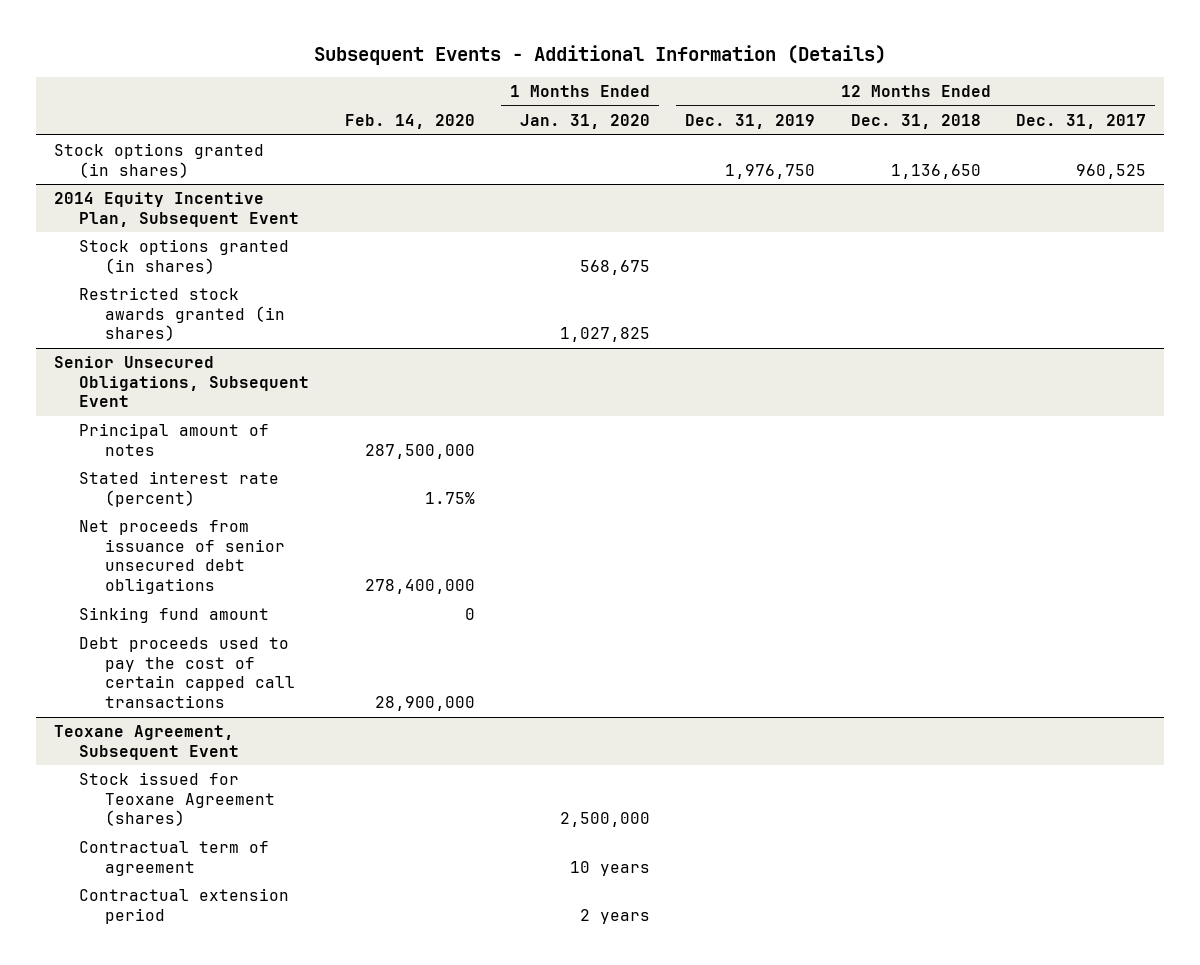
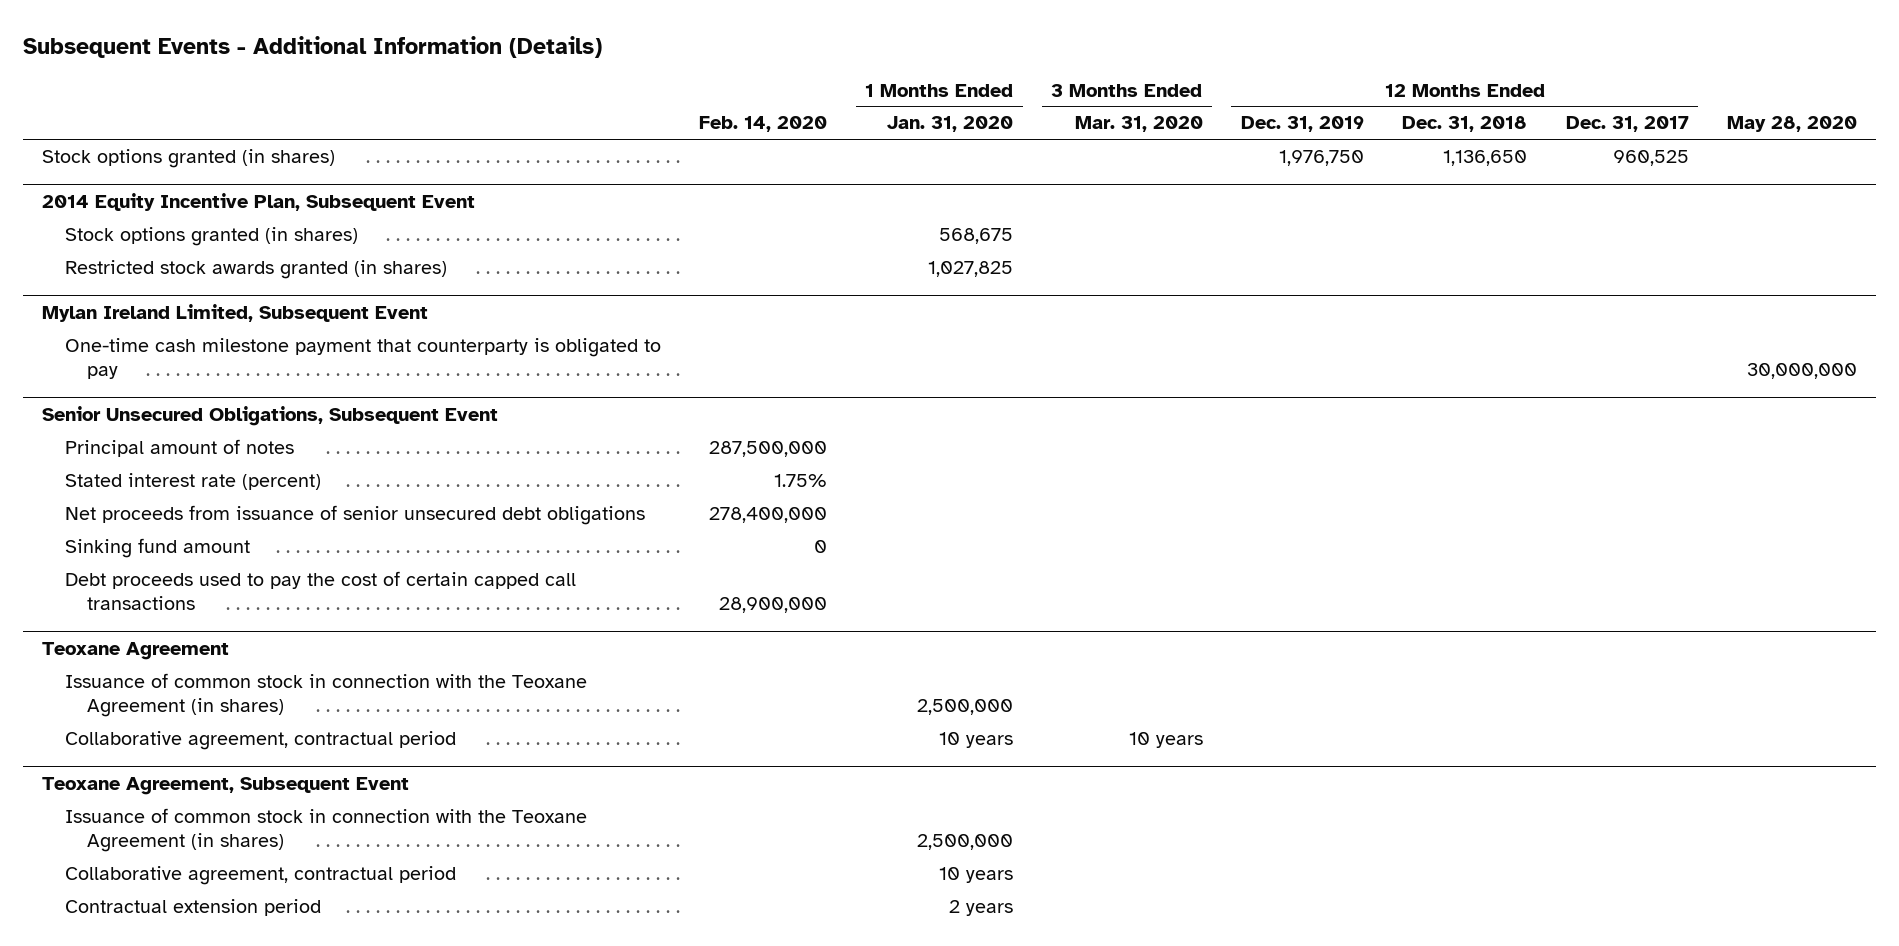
- | Feb. 14, 2020 | 1 Months Ended Jan. 31, 2020 | 12 Months Ended Dec. 31, 2019 | 12 Months Ended Dec. 31, 2018 | 12 Months Ended Dec. 31, 2017
+ | Feb. 14, 2020 | 1 Months Ended Jan. 31, 2020 | 3 Months Ended Mar. 31, 2020 | 12 Months Ended Dec. 31, 2019 | 12 Months Ended Dec. 31, 2018 | 12 Months Ended Dec. 31, 2017 | May 28, 2020
+ Mylan Ireland Limited, Subsequent Event
+ One-time cash milestone payment that counterparty is obligated to pay | | | | | | | 30,000,000
+ Teoxane Agreement
+ Issuance of common stock in connection with the Teoxane Agreement (in shares) | | 2,500,000 | | | | |
+ Collaborative agreement, contractual period | | 10 years | 10 years | | | |
@ Teoxane Agreement, Subsequent Event
- Stock issued for Teoxane Agreement (shares) | | 2,500,000 | | |
- Contractual term of agreement | | 10 years | | |
+ Issuance of common stock in connection with the Teoxane Agreement (in shares) | | 2,500,000 | | | | |
+ Collaborative agreement, contractual period | | 10 years | | | | |

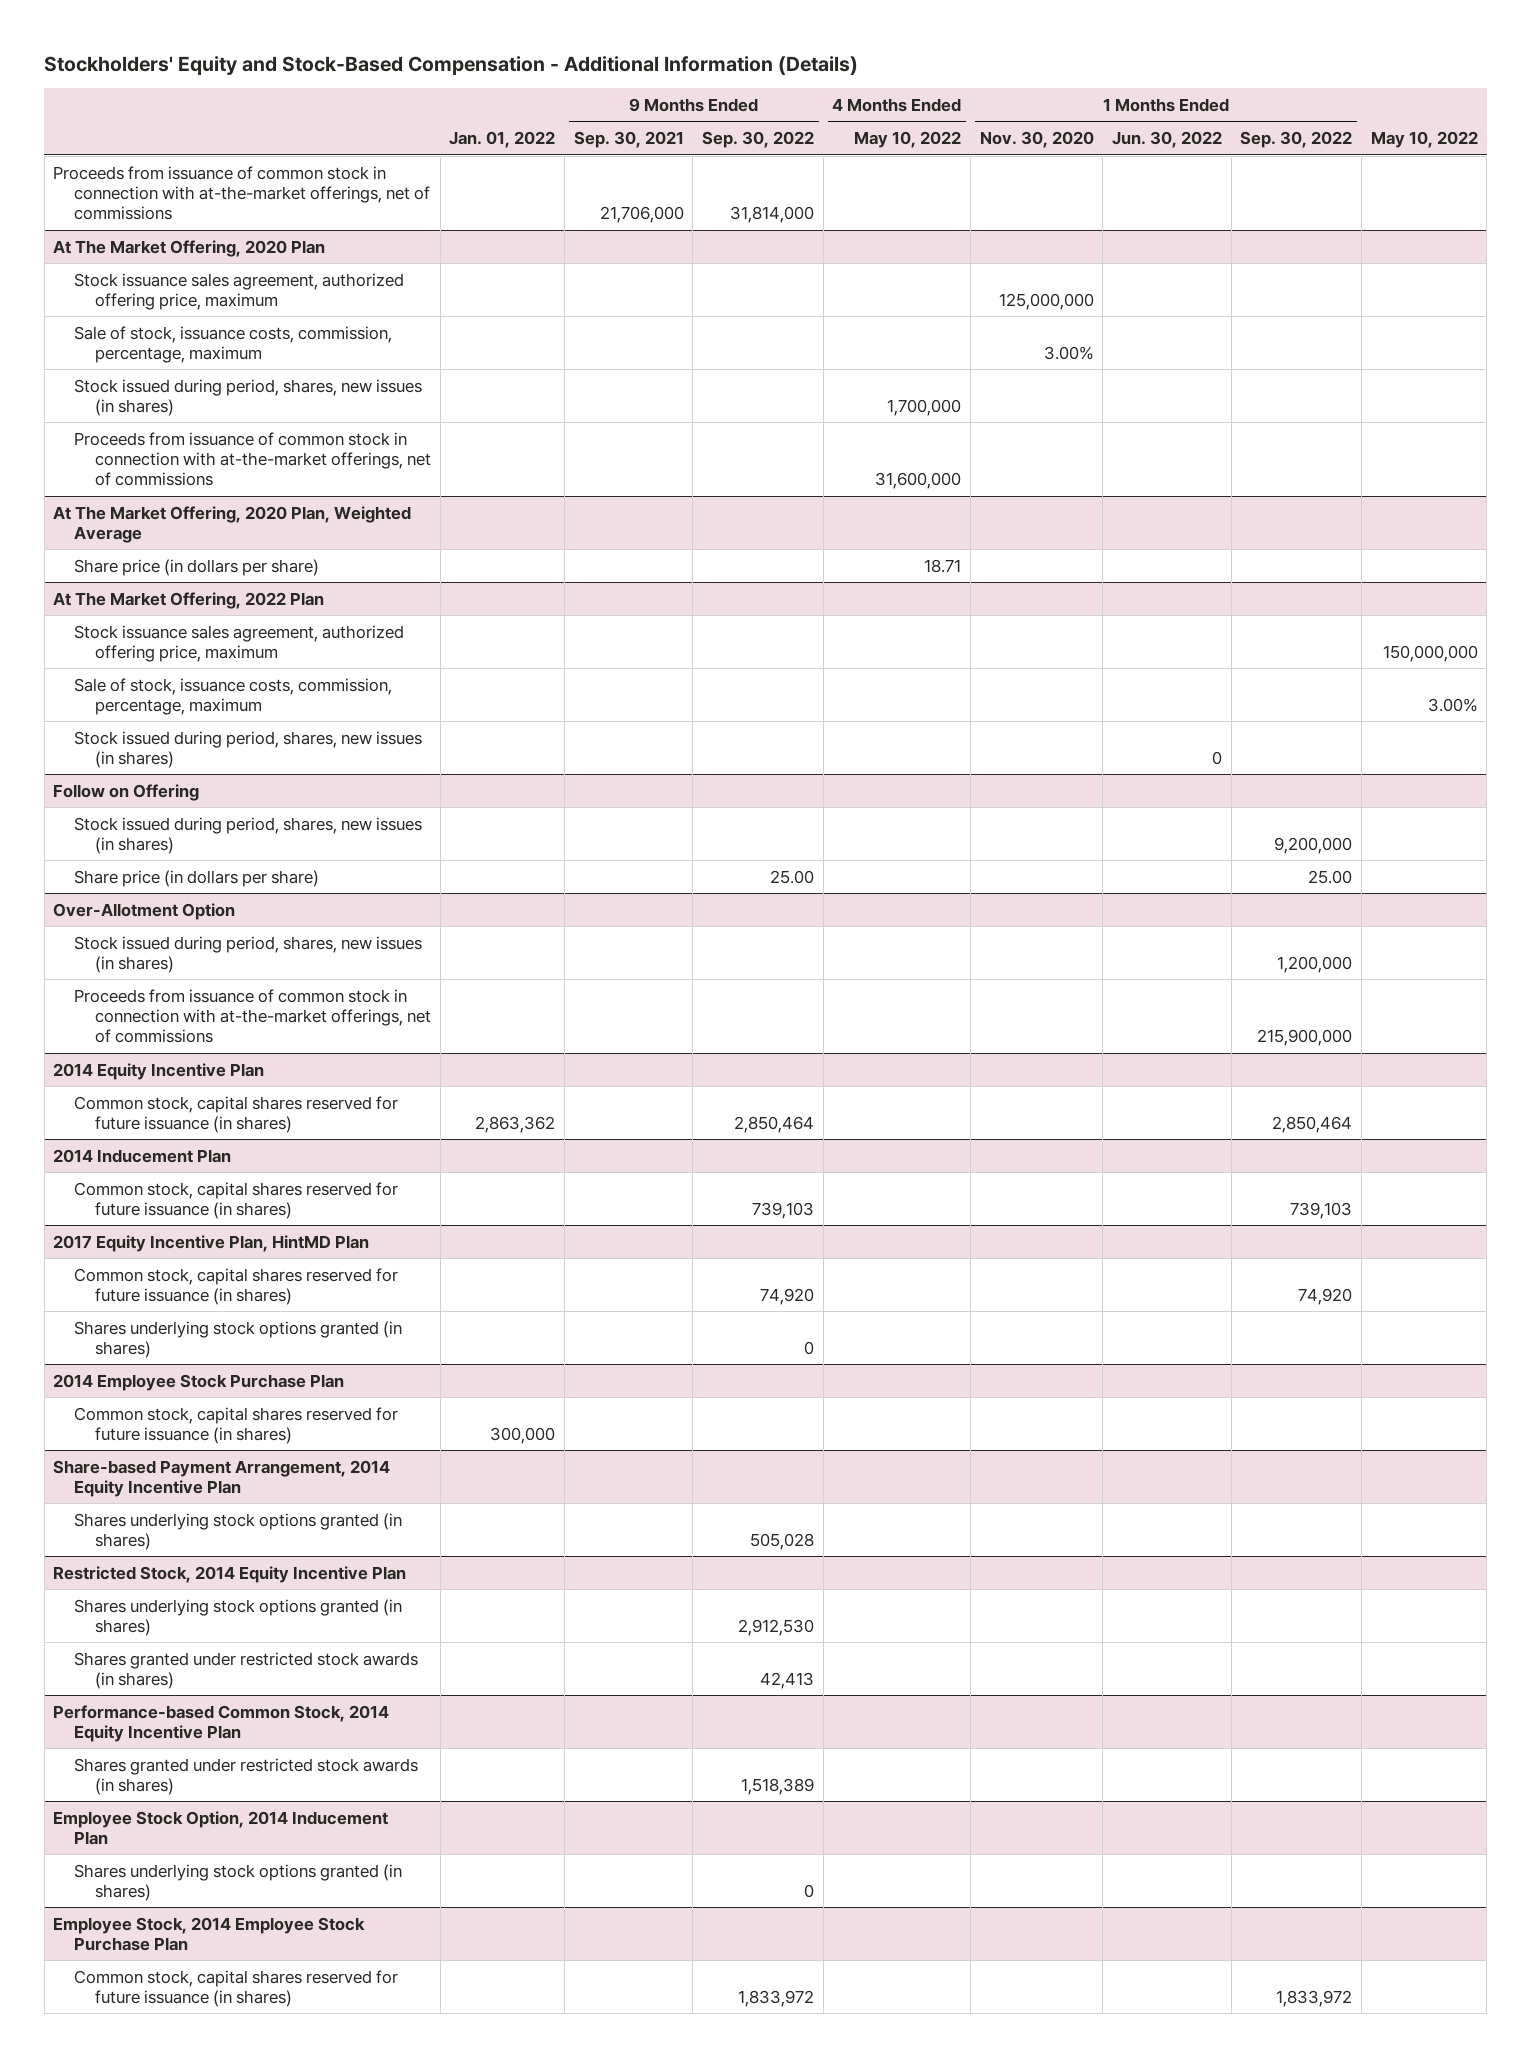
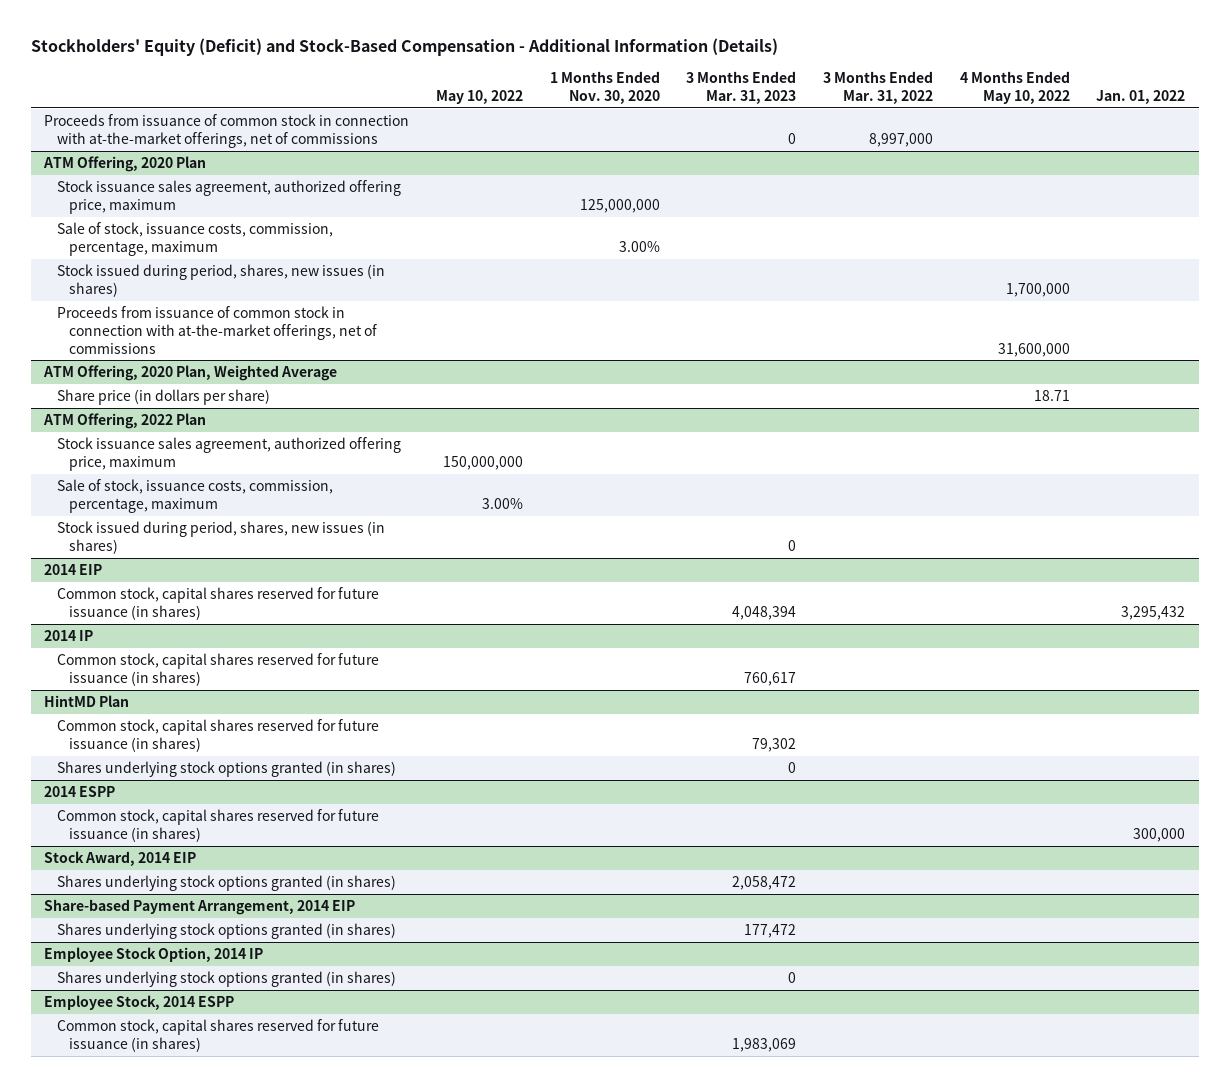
- Stockholders' Equity and Stock-Based Compensation - Additional Information (Details)
+ Stockholders' Equity (Deficit) and Stock-Based Compensation - Additional Information (Details)
- | Jan. 01, 2022 | 9 Months Ended Sep. 30, 2021 | 9 Months Ended Sep. 30, 2022 | 4 Months Ended May 10, 2022 | 1 Months Ended Nov. 30, 2020 | 1 Months Ended Jun. 30, 2022 | 1 Months Ended Sep. 30, 2022 | May 10, 2022
+ | May 10, 2022 | 1 Months Ended Nov. 30, 2020 | 3 Months Ended Mar. 31, 2023 | 3 Months Ended Mar. 31, 2022 | 4 Months Ended May 10, 2022 | Jan. 01, 2022
- At The Market Offering, 2020 Plan
+ ATM Offering, 2020 Plan
- At The Market Offering, 2020 Plan, Weighted Average
+ ATM Offering, 2020 Plan, Weighted Average
- At The Market Offering, 2022 Plan
+ ATM Offering, 2022 Plan
- Follow on Offering
- Stock issued during period, shares, new issues (in shares) | | | | | | | 9,200,000 |
- Share price (in dollars per share) | | | 25.00 | | | | 25.00 |
- Over-Allotment Option
- Stock issued during period, shares, new issues (in shares) | | | | | | | 1,200,000 |
- Proceeds from issuance of common stock in connection with at-the-market offerings, net of commissions | | | | | | | 215,900,000 |
- 2014 Equity Incentive Plan
- Common stock, capital shares reserved for future issuance (in shares) | 2,863,362 | | 2,850,464 | | | | 2,850,464 |
- 2014 Inducement Plan
+ 2014 EIP
+ Common stock, capital shares reserved for future issuance (in shares) | | | 4,048,394 | | | 3,295,432
+ 2014 IP
- 2017 Equity Incentive Plan, HintMD Plan
+ HintMD Plan
- 2014 Employee Stock Purchase Plan
+ 2014 ESPP
- Share-based Payment Arrangement, 2014 Equity Incentive Plan
+ Stock Award, 2014 EIP
+ Shares underlying stock options granted (in shares) | | | 2,058,472 | | |
+ Share-based Payment Arrangement, 2014 EIP
- Restricted Stock, 2014 Equity Incentive Plan
- Shares underlying stock options granted (in shares) | | | 2,912,530 | | | | |
- Shares granted under restricted stock awards (in shares) | | | 42,413 | | | | |
- Performance-based Common Stock, 2014 Equity Incentive Plan
- Shares granted under restricted stock awards (in shares) | | | 1,518,389 | | | | |
- Employee Stock Option, 2014 Inducement Plan
+ Employee Stock Option, 2014 IP
- Employee Stock, 2014 Employee Stock Purchase Plan
+ Employee Stock, 2014 ESPP

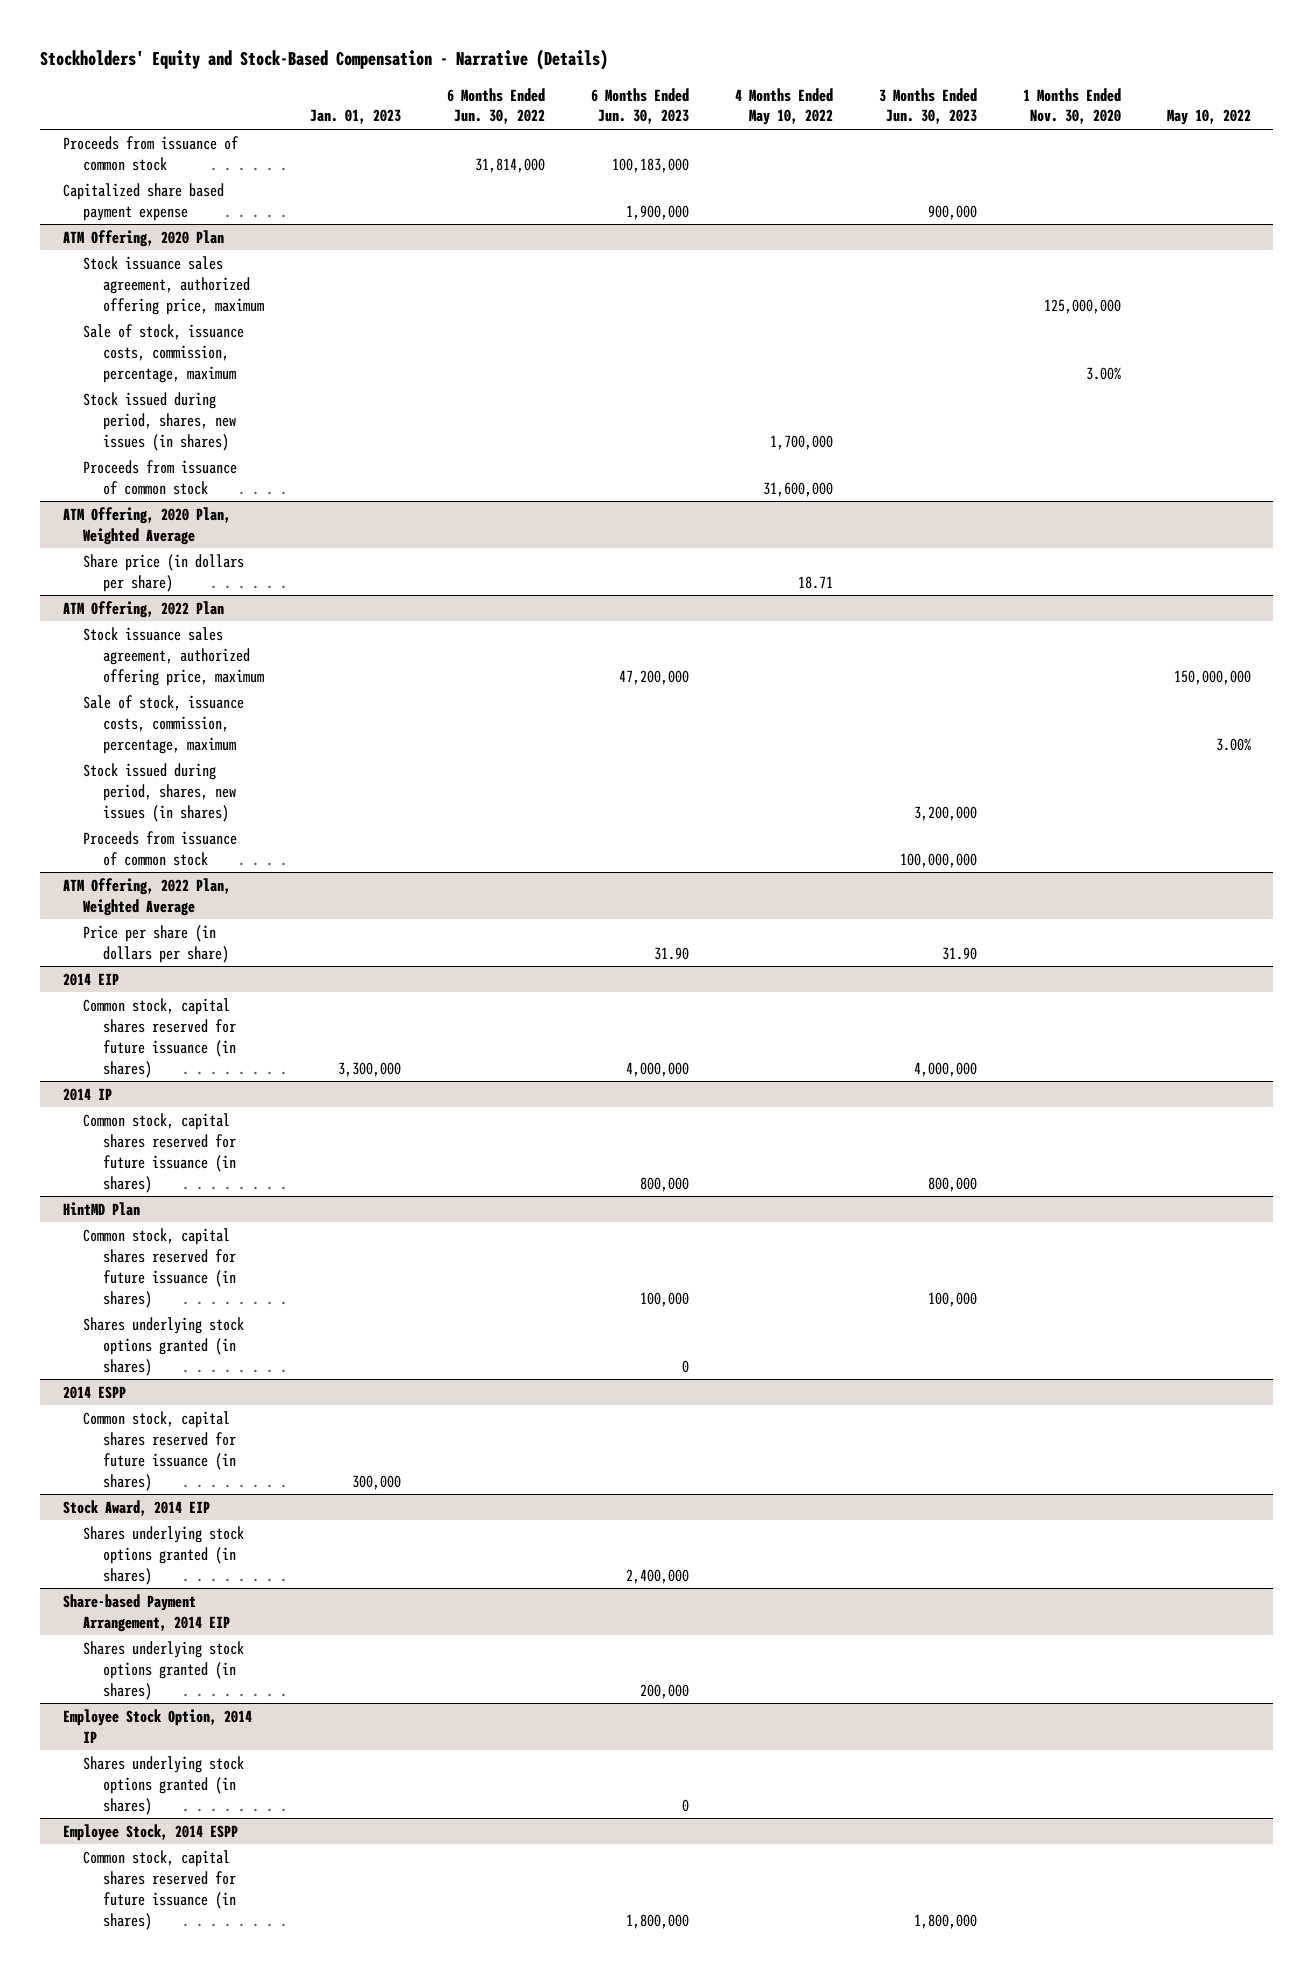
- Stockholders' Equity (Deficit) and Stock-Based Compensation - Additional Information (Details)
+ Stockholders' Equity and Stock-Based Compensation - Narrative (Details)
- | May 10, 2022 | 1 Months Ended Nov. 30, 2020 | 3 Months Ended Mar. 31, 2023 | 3 Months Ended Mar. 31, 2022 | 4 Months Ended May 10, 2022 | Jan. 01, 2022
+ | Jan. 01, 2023 | 6 Months Ended Jun. 30, 2022 | 6 Months Ended Jun. 30, 2023 | 4 Months Ended May 10, 2022 | 3 Months Ended Jun. 30, 2023 | 1 Months Ended Nov. 30, 2020 | May 10, 2022
- Proceeds from issuance of common stock in connection with at-the-market offerings, net of commissions | | | 0 | 8,997,000 | |
+ Proceeds from issuance of common stock | | 31,814,000 | 100,183,000 | | | |
+ Capitalized share based payment expense | | | 1,900,000 | | 900,000 | |
@ ATM Offering, 2020 Plan
- Proceeds from issuance of common stock in connection with at-the-market offerings, net of commissions | | | | | 31,600,000 |
+ Proceeds from issuance of common stock | | | | 31,600,000 | | |
@ ATM Offering, 2022 Plan
+ Proceeds from issuance of common stock | | | | | 100,000,000 | |
+ ATM Offering, 2022 Plan, Weighted Average
+ Price per share (in dollars per share) | | | 31.90 | | 31.90 | |

